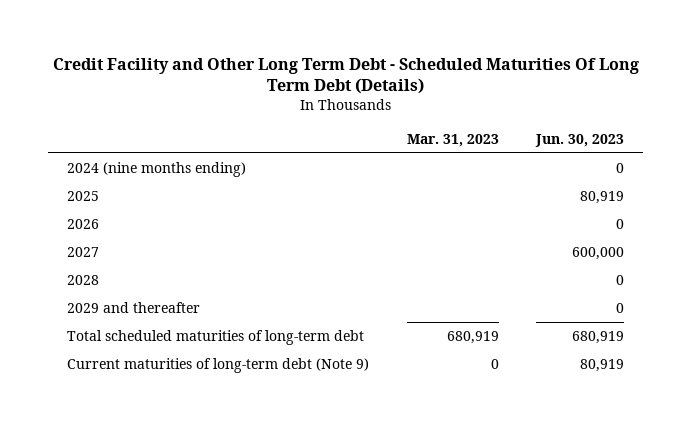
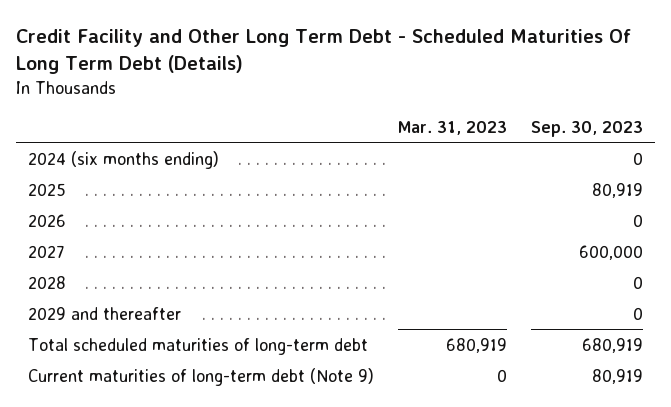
- | Mar. 31, 2023 | Jun. 30, 2023
+ | Mar. 31, 2023 | Sep. 30, 2023
- 2024 (nine months ending) | | 0
+ 2024 (six months ending) | | 0

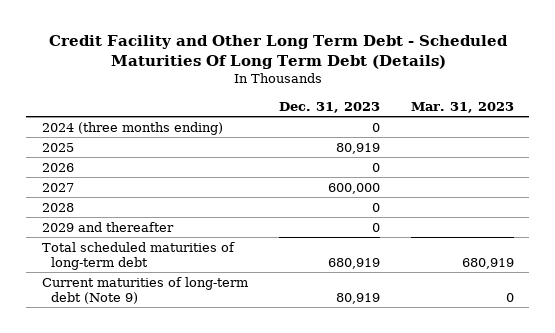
- | Mar. 31, 2023 | Sep. 30, 2023
+ | Dec. 31, 2023 | Mar. 31, 2023
- 2024 (six months ending) | | 0
+ 2024 (three months ending) | 0 |

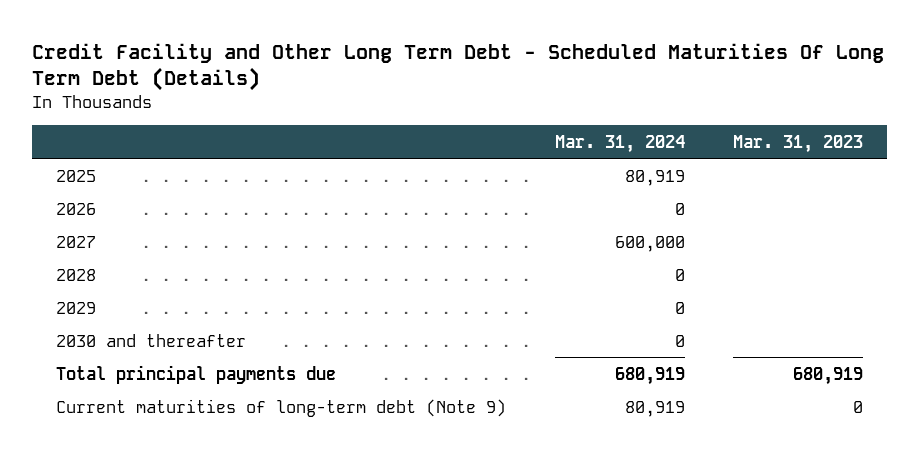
- | Dec. 31, 2023 | Mar. 31, 2023
+ | Mar. 31, 2024 | Mar. 31, 2023
- 2024 (three months ending) | 0 |
- 2029 and thereafter | 0 |
- Total scheduled maturities of long-term debt | 680,919 | 680,919
+ 2029 | 0 |
+ 2030 and thereafter | 0 |
+ Total principal payments due | 680,919 | 680,919

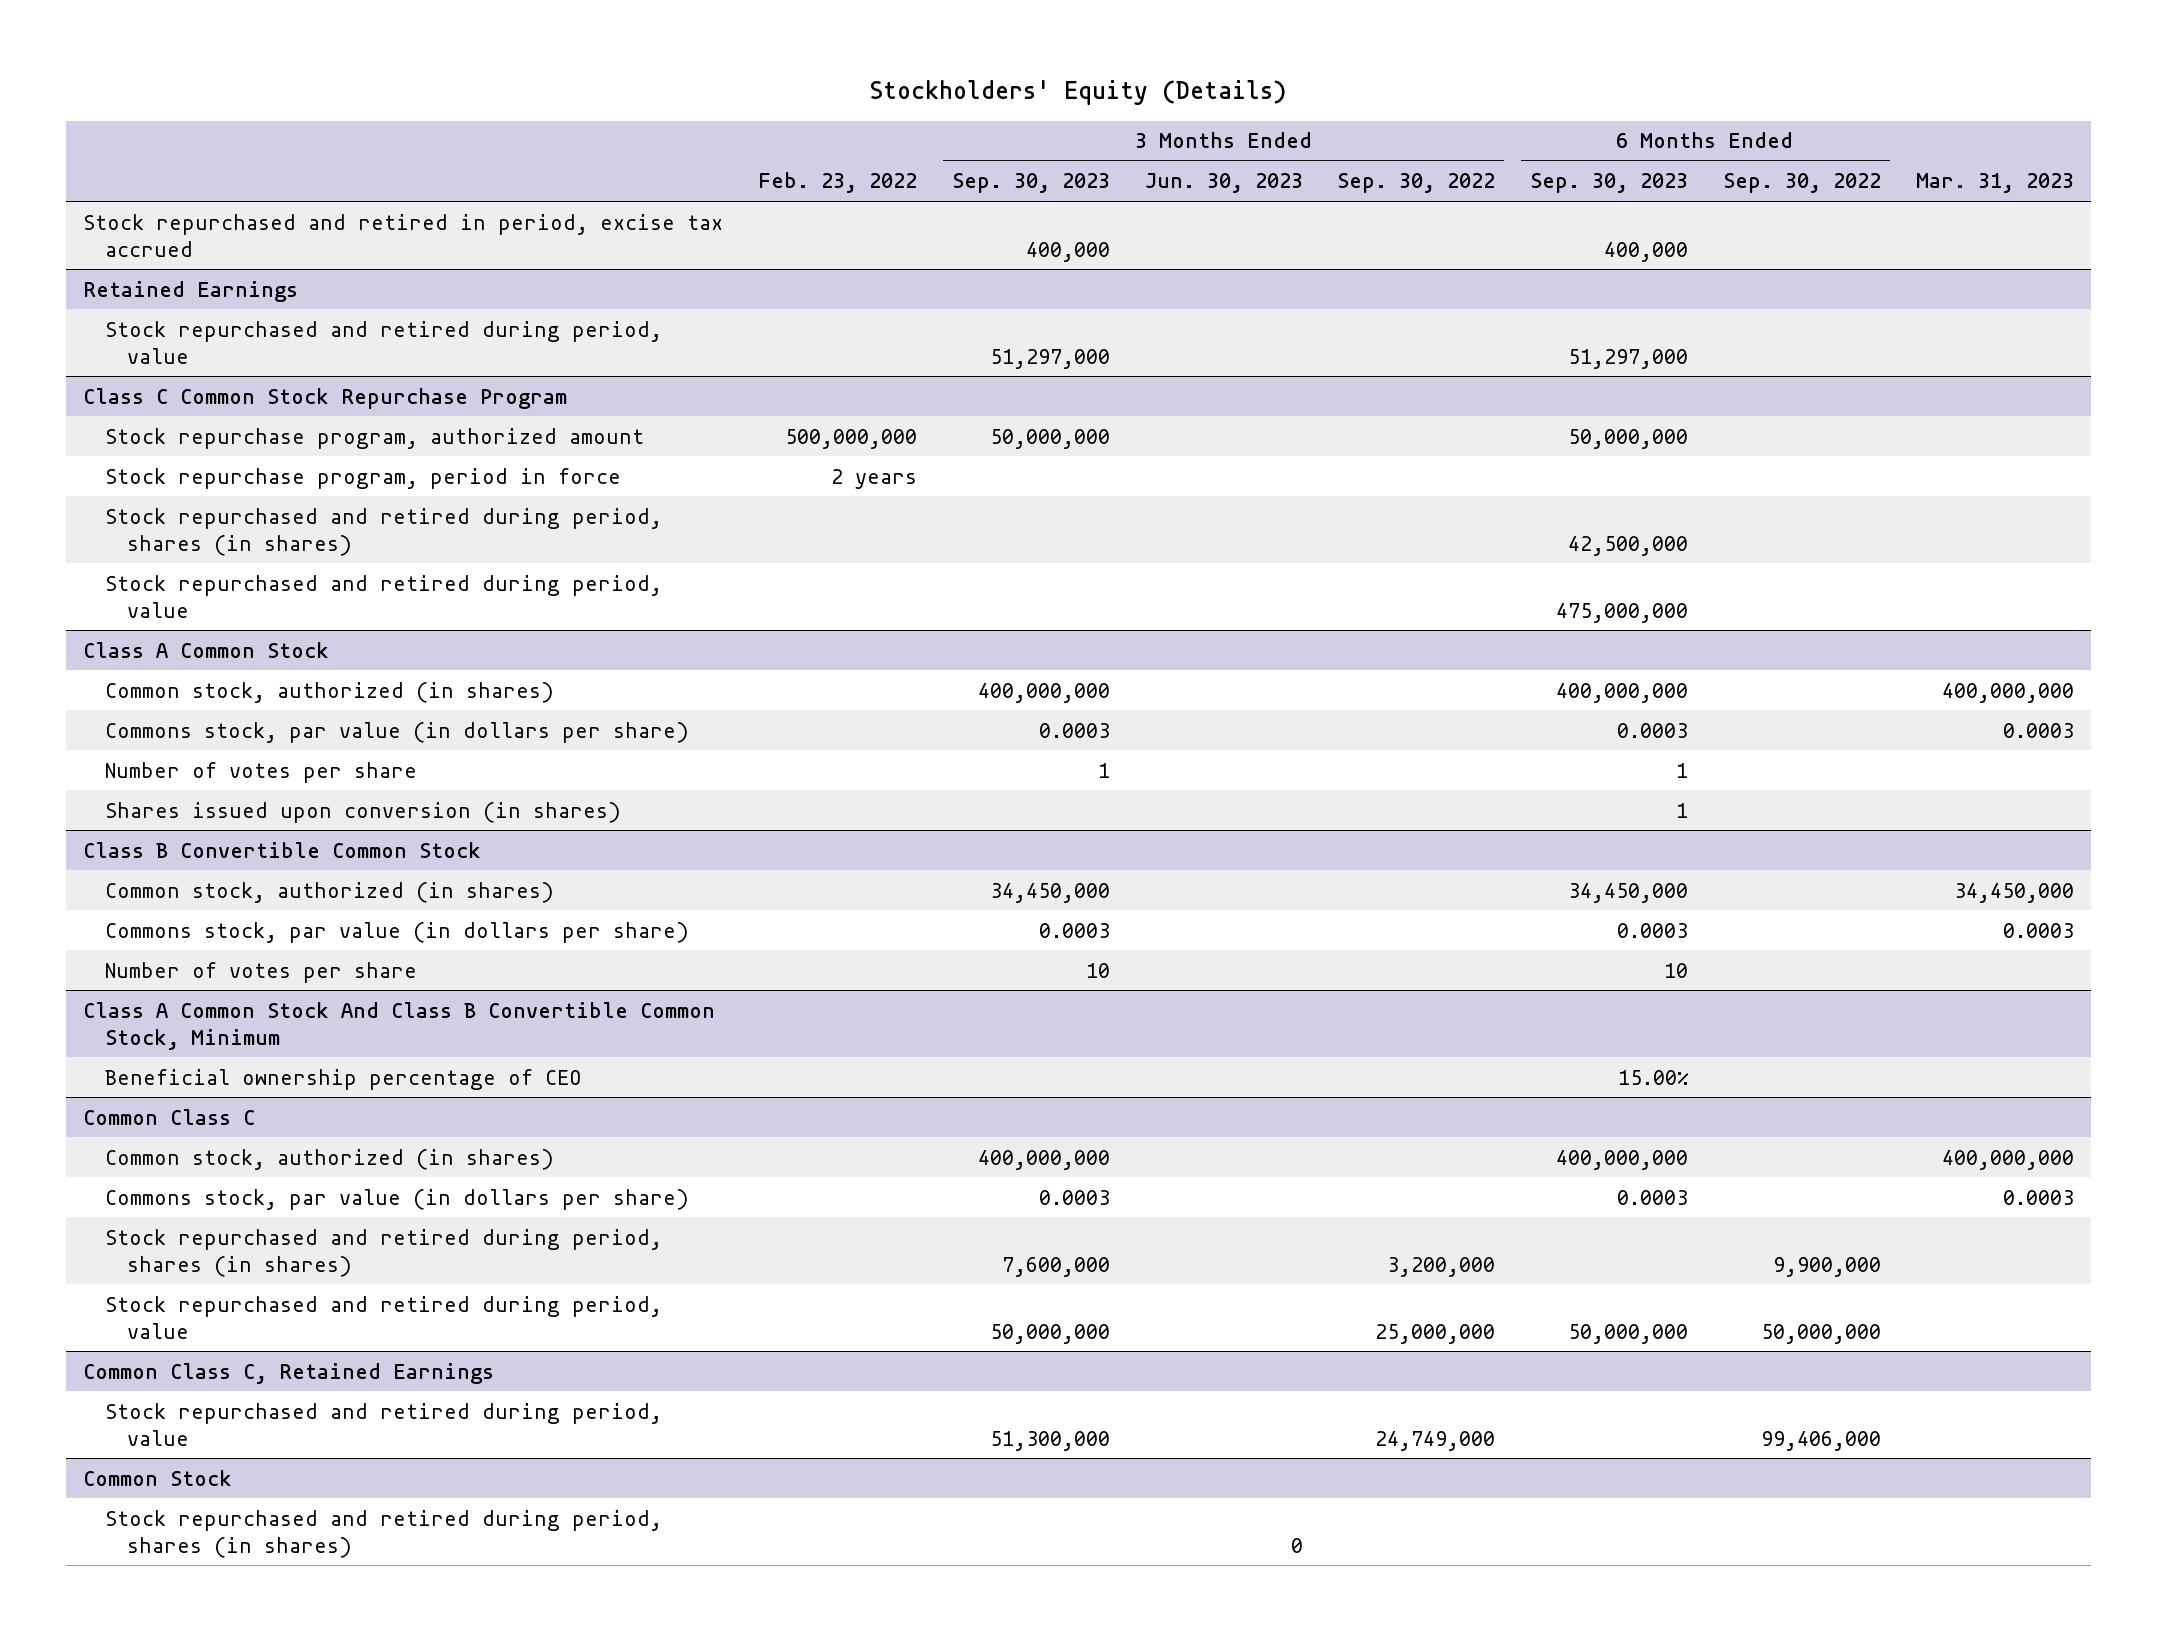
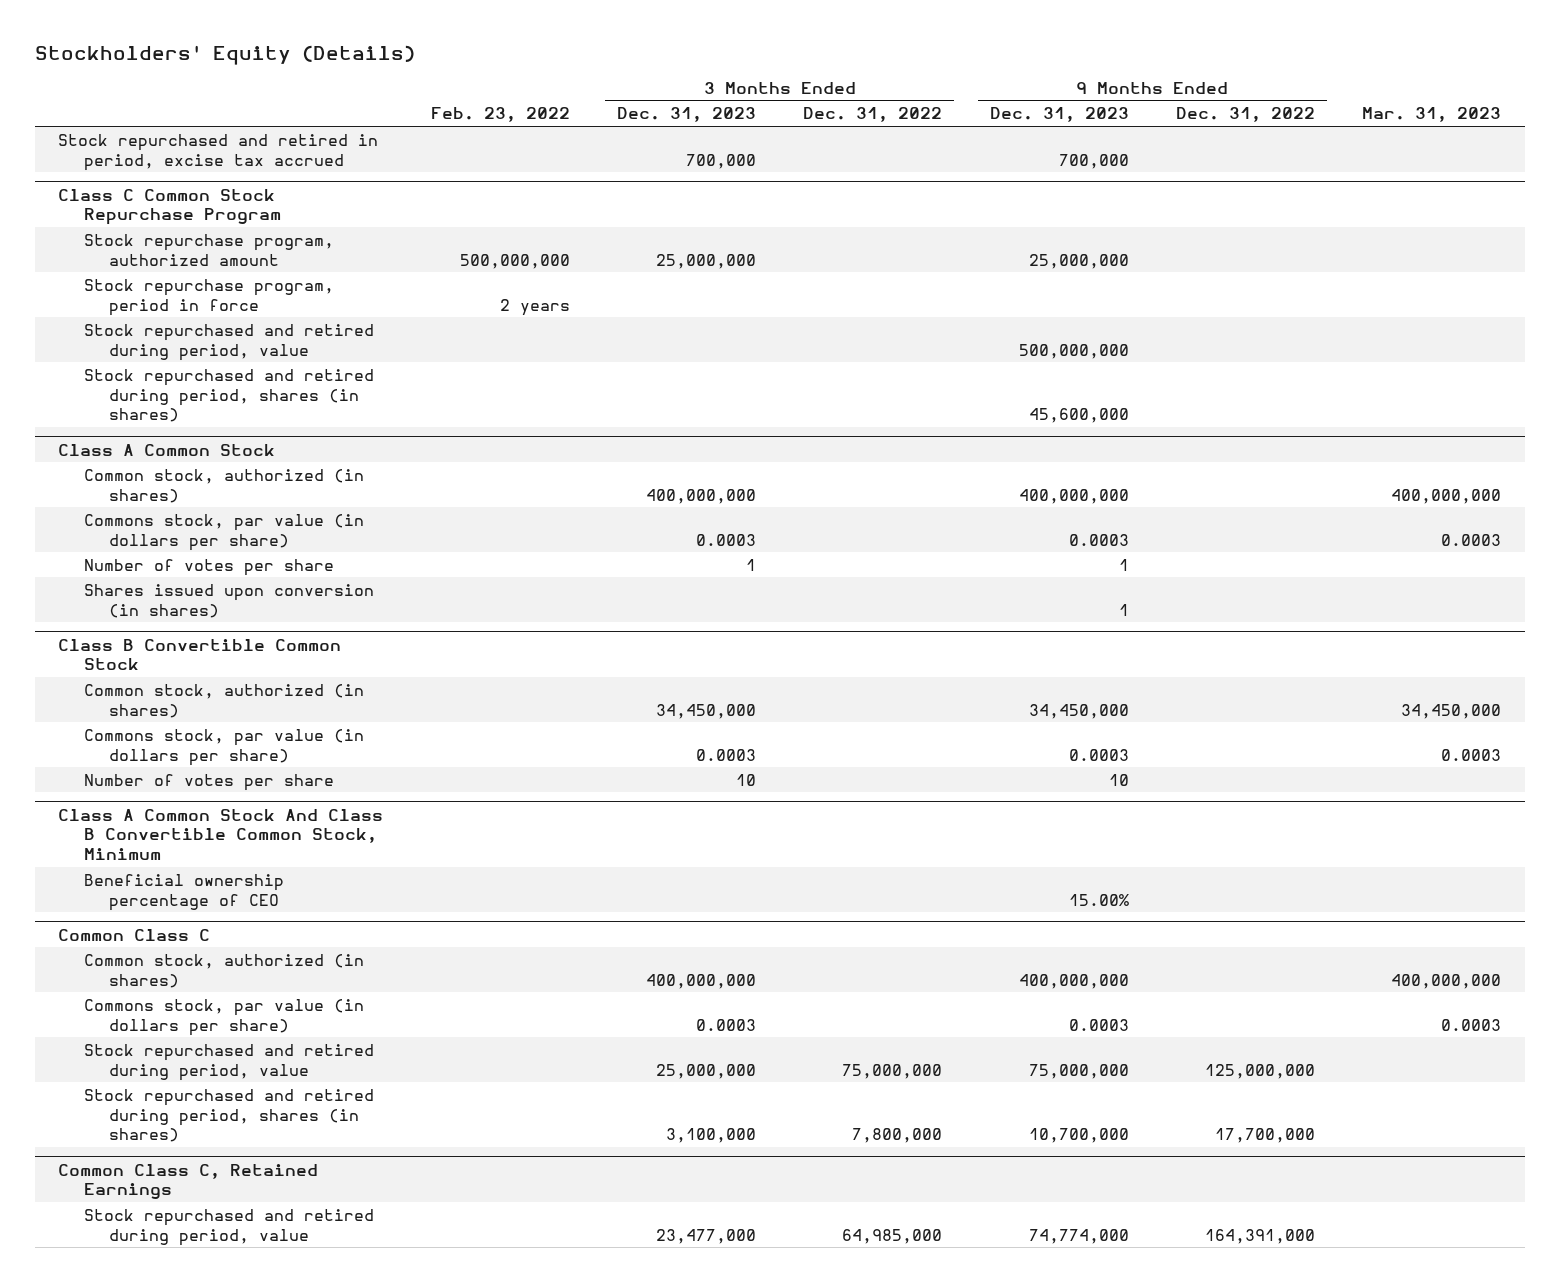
- | Feb. 23, 2022 | 3 Months Ended Sep. 30, 2023 | 3 Months Ended Jun. 30, 2023 | 3 Months Ended Sep. 30, 2022 | 6 Months Ended Sep. 30, 2023 | 6 Months Ended Sep. 30, 2022 | Mar. 31, 2023
+ | Feb. 23, 2022 | 3 Months Ended Dec. 31, 2023 | 3 Months Ended Dec. 31, 2022 | 9 Months Ended Dec. 31, 2023 | 9 Months Ended Dec. 31, 2022 | Mar. 31, 2023
- Retained Earnings
- Stock repurchased and retired during period, value | | 51,297,000 | | | 51,297,000 | |
@ Class C Common Stock Repurchase Program
moved down: Stock repurchased and retired during period, shares (in shares) | | | | 45,600,000 | |
@ Common Class C
moved down: Stock repurchased and retired during period, shares (in shares) | | 3,100,000 | 7,800,000 | 10,700,000 | 17,700,000 |
- Common Stock
- Stock repurchased and retired during period, shares (in shares) | | | 0 | | | |

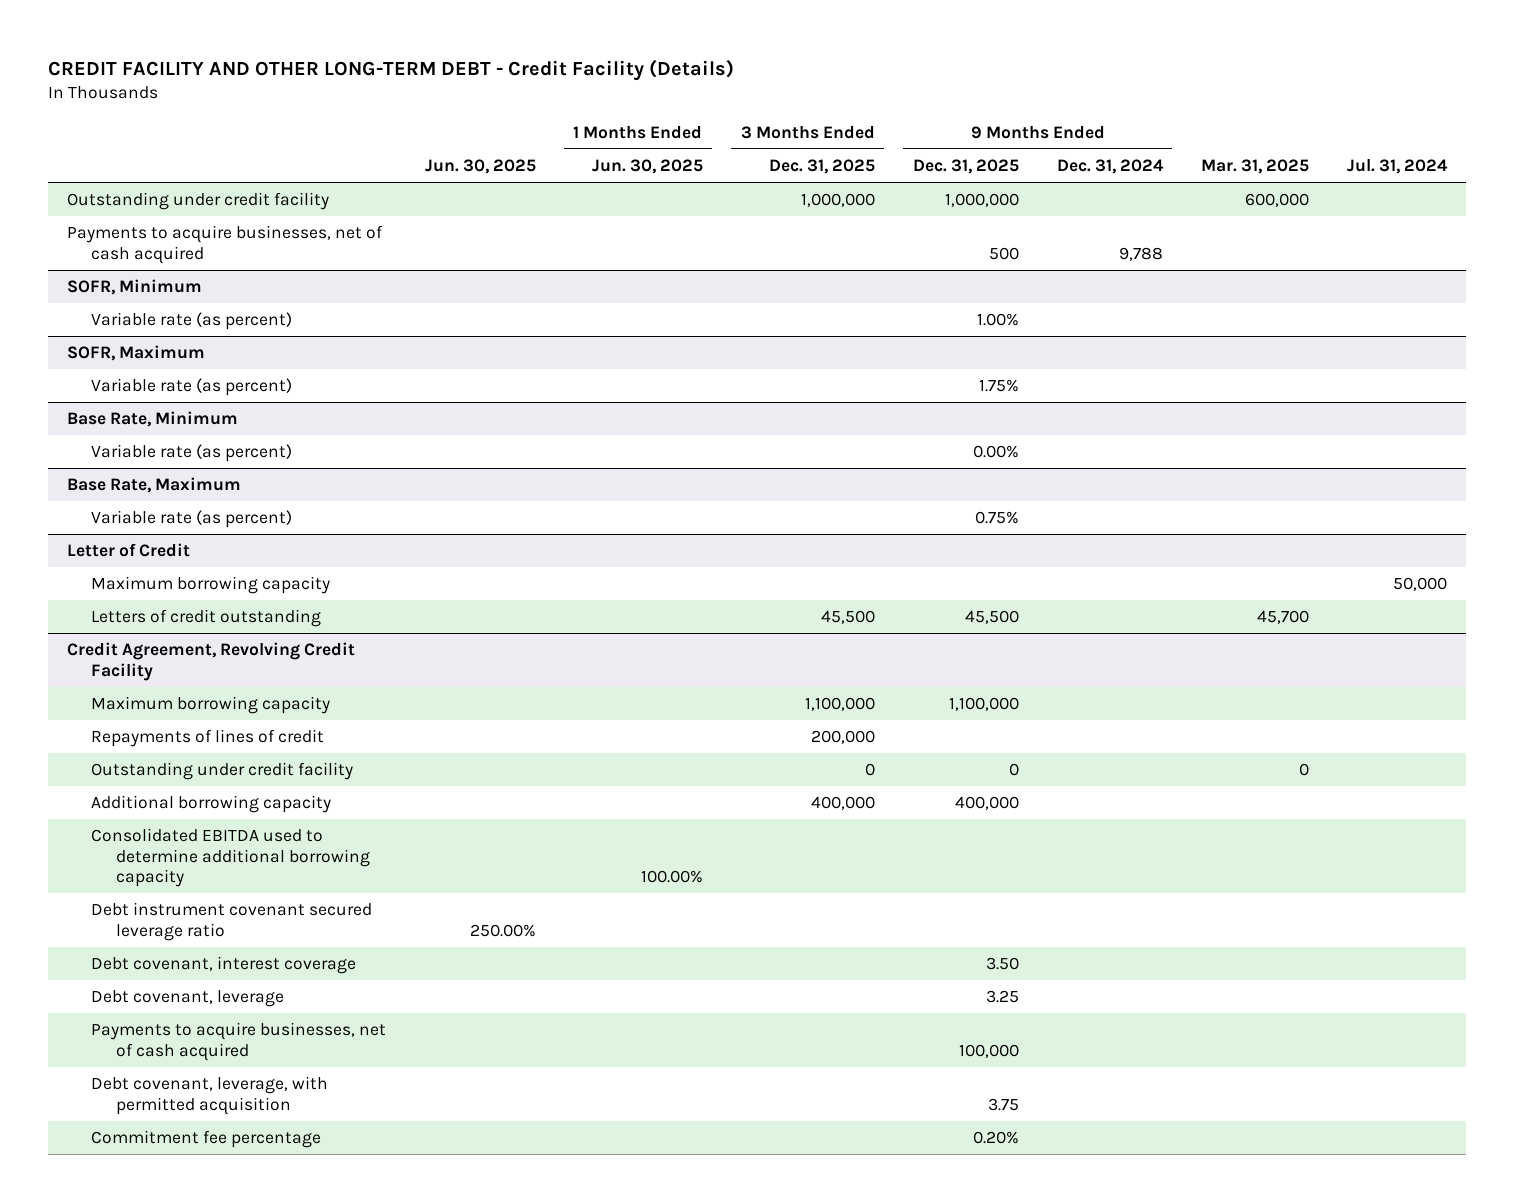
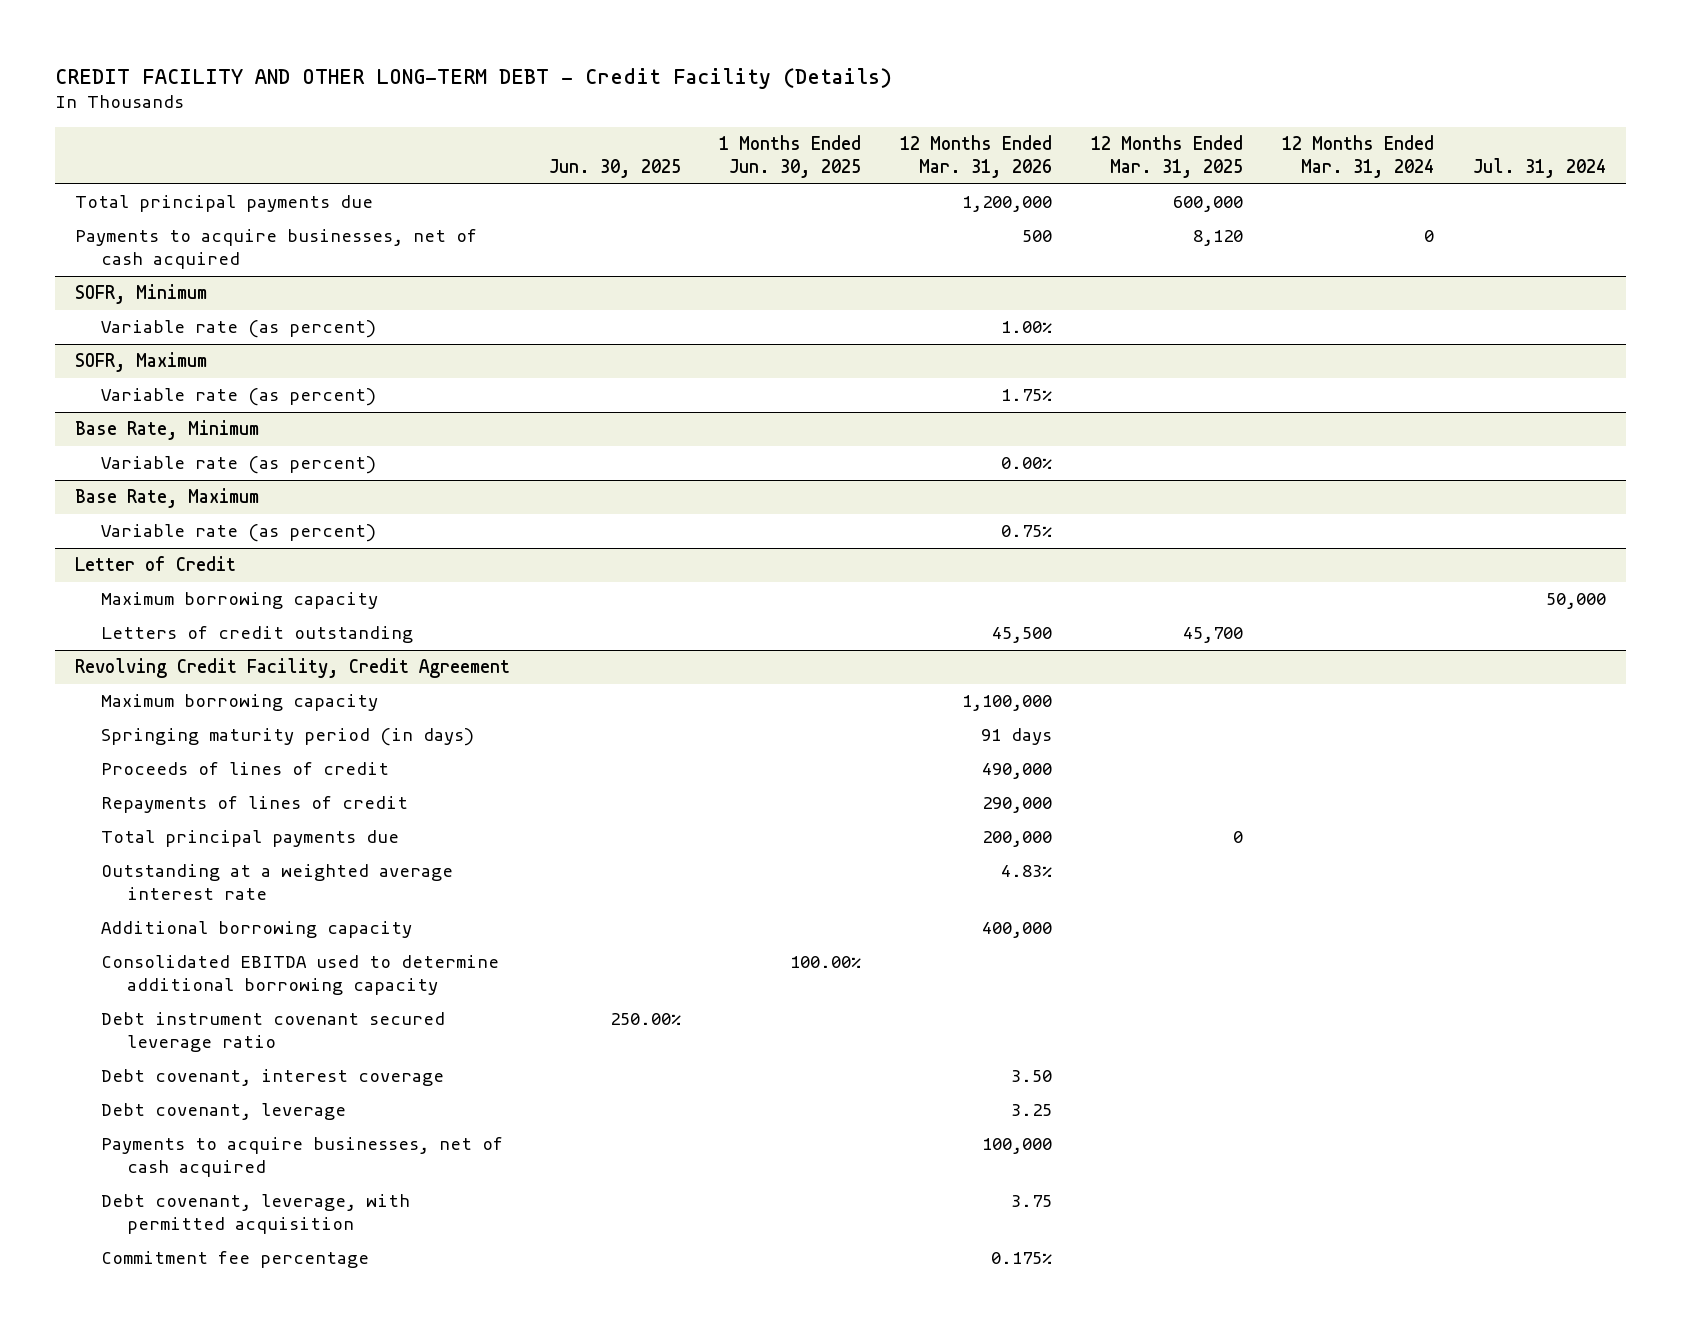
- | Jun. 30, 2025 | 1 Months Ended Jun. 30, 2025 | 3 Months Ended Dec. 31, 2025 | 9 Months Ended Dec. 31, 2025 | 9 Months Ended Dec. 31, 2024 | Mar. 31, 2025 | Jul. 31, 2024
+ | Jun. 30, 2025 | 1 Months Ended Jun. 30, 2025 | 12 Months Ended Mar. 31, 2026 | 12 Months Ended Mar. 31, 2025 | 12 Months Ended Mar. 31, 2024 | Jul. 31, 2024
- Outstanding under credit facility | | | 1,000,000 | 1,000,000 | | 600,000 |
+ Total principal payments due | | | 1,200,000 | 600,000 | |
- Credit Agreement, Revolving Credit Facility
+ Revolving Credit Facility, Credit Agreement
+ Springing maturity period (in days) | | | 91 days | | |
+ Proceeds of lines of credit | | | 490,000 | | |
- Outstanding under credit facility | | | 0 | 0 | | 0 |
+ Total principal payments due | | | 200,000 | 0 | |
+ Outstanding at a weighted average interest rate | | | 4.83% | | |

